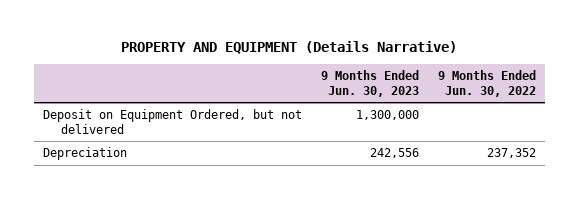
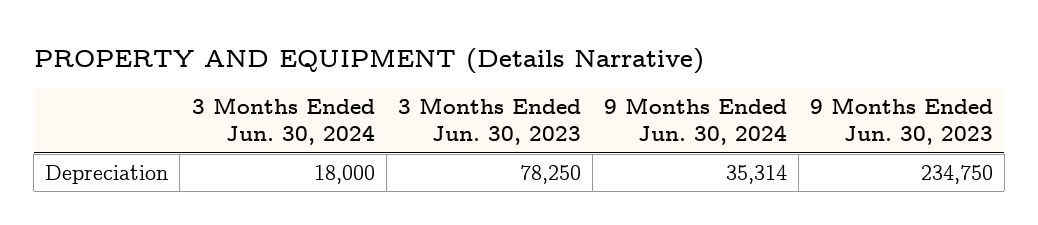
- | 9 Months Ended Jun. 30, 2023 | 9 Months Ended Jun. 30, 2022
+ | 3 Months Ended Jun. 30, 2024 | 3 Months Ended Jun. 30, 2023 | 9 Months Ended Jun. 30, 2024 | 9 Months Ended Jun. 30, 2023
- Deposit on Equipment Ordered, but not delivered | 1,300,000 |
- Depreciation | 242,556 | 237,352
+ Depreciation | 18,000 | 78,250 | 35,314 | 234,750

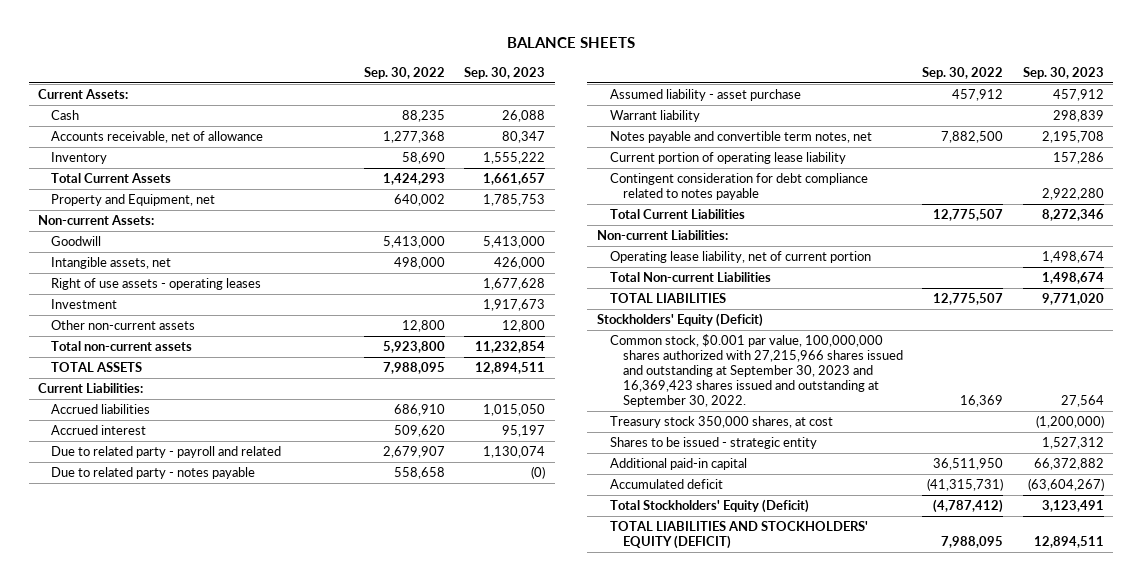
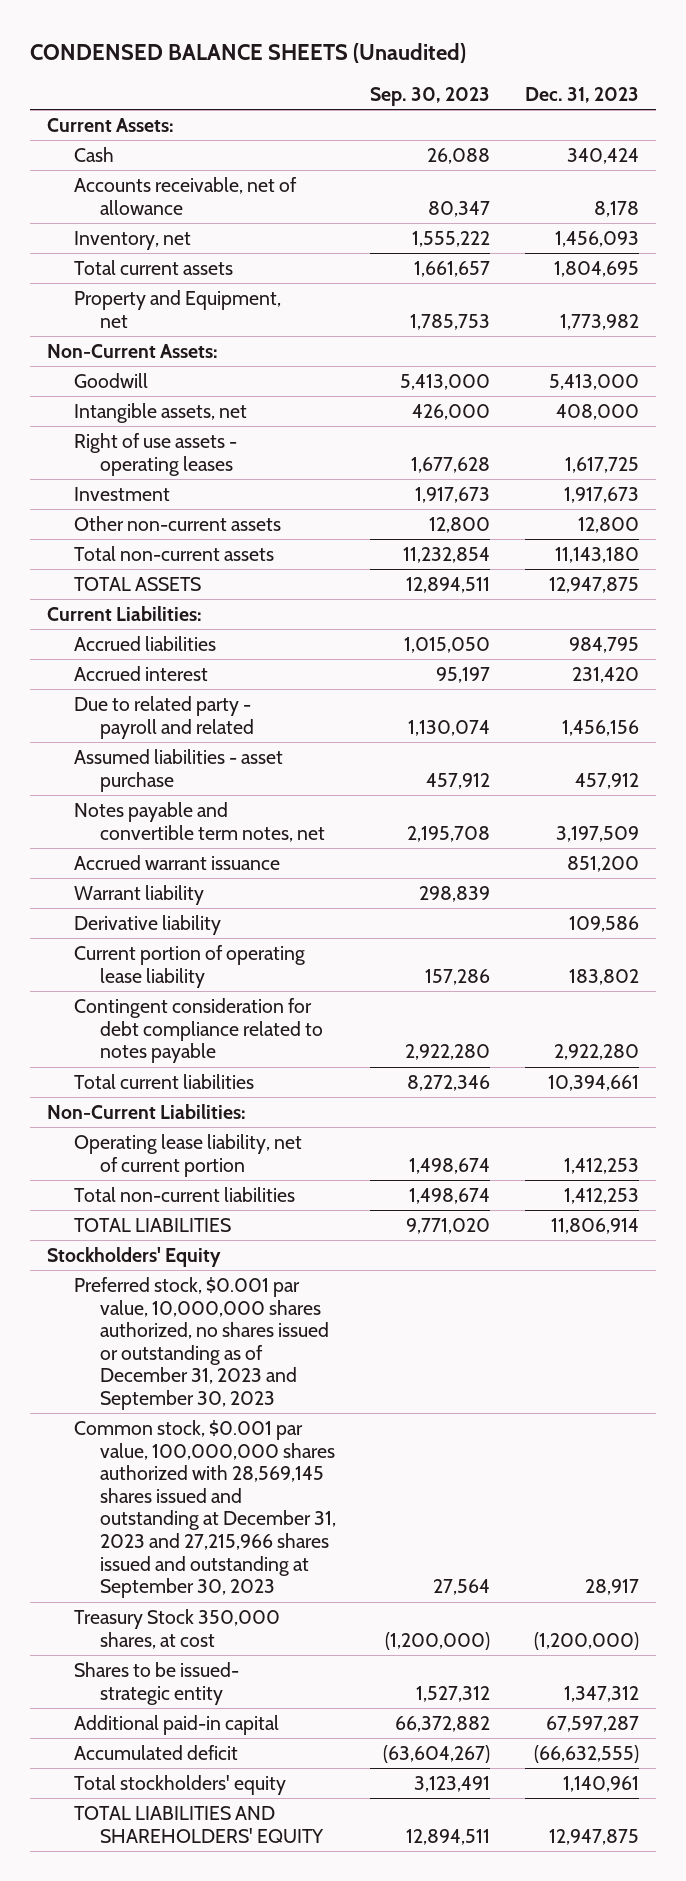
- BALANCE SHEETS
+ CONDENSED BALANCE SHEETS (Unaudited)
- | Sep. 30, 2022 | Sep. 30, 2023
+ | Sep. 30, 2023 | Dec. 31, 2023
- Inventory | 58,690 | 1,555,222
- Total Current Assets | 1,424,293 | 1,661,657
+ Inventory, net | 1,555,222 | 1,456,093
+ Total current assets | 1,661,657 | 1,804,695
- Non-current Assets:
+ Non-Current Assets:
- Due to related party - notes payable | 558,658 | (0)
- Assumed liability - asset purchase | 457,912 | 457,912
+ Assumed liabilities - asset purchase | 457,912 | 457,912
+ Accrued warrant issuance | | 851,200
moved down: Warrant liability | 298,839 |
+ Derivative liability | | 109,586
- Total Current Liabilities | 12,775,507 | 8,272,346
- Non-current Liabilities:
+ Total current liabilities | 8,272,346 | 10,394,661
+ Non-Current Liabilities:
- Total Non-current Liabilities | | 1,498,674
+ Total non-current liabilities | 1,498,674 | 1,412,253
- Stockholders' Equity (Deficit)
- Common stock, $0.001 par value, 100,000,000 shares authorized with 27,215,966 shares issued and outstanding at September 30, 2023 and 16,369,423 shares issued and outstanding at September 30, 2022. | 16,369 | 27,564
- Treasury stock 350,000 shares, at cost | | (1,200,000)
- Shares to be issued - strategic entity | | 1,527,312
+ Stockholders' Equity
+ Preferred stock, $0.001 par value, 10,000,000 shares authorized, no shares issued or outstanding as of December 31, 2023 and September 30, 2023
+ Common stock, $0.001 par value, 100,000,000 shares authorized with 28,569,145 shares issued and outstanding at December 31, 2023 and 27,215,966 shares issued and outstanding at September 30, 2023 | 27,564 | 28,917
+ Treasury Stock 350,000 shares, at cost | (1,200,000) | (1,200,000)
+ Shares to be issued- strategic entity | 1,527,312 | 1,347,312
- Total Stockholders' Equity (Deficit) | (4,787,412) | 3,123,491
- TOTAL LIABILITIES AND STOCKHOLDERS' EQUITY (DEFICIT) | 7,988,095 | 12,894,511
+ Total stockholders' equity | 3,123,491 | 1,140,961
+ TOTAL LIABILITIES AND SHAREHOLDERS' EQUITY | 12,894,511 | 12,947,875

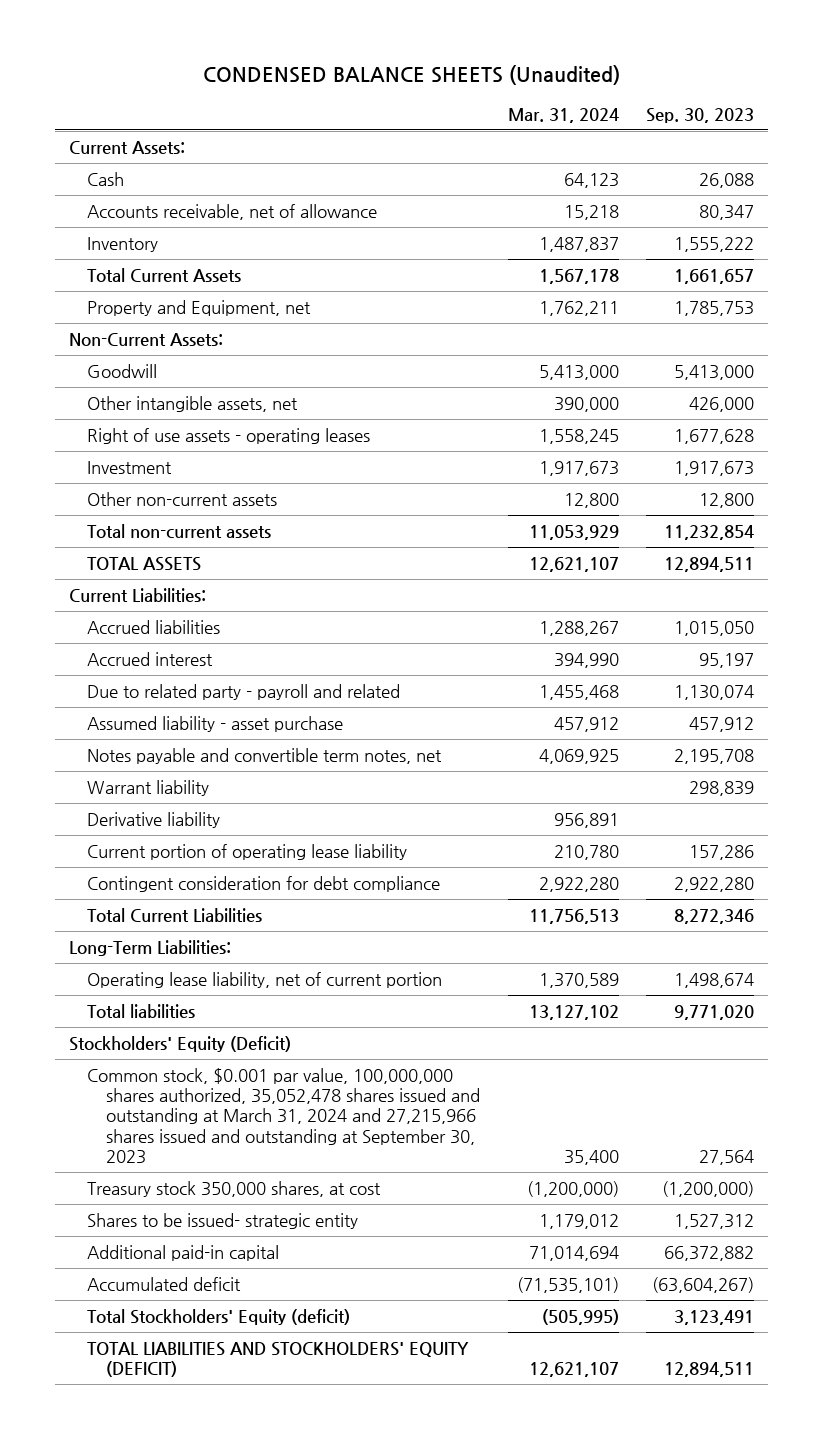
- | Sep. 30, 2023 | Dec. 31, 2023
+ | Mar. 31, 2024 | Sep. 30, 2023
- Inventory, net | 1,555,222 | 1,456,093
- Total current assets | 1,661,657 | 1,804,695
+ Inventory | 1,487,837 | 1,555,222
+ Total Current Assets | 1,567,178 | 1,661,657
- Intangible assets, net | 426,000 | 408,000
+ Other intangible assets, net | 390,000 | 426,000
- Assumed liabilities - asset purchase | 457,912 | 457,912
+ Assumed liability - asset purchase | 457,912 | 457,912
- Accrued warrant issuance | | 851,200
- Contingent consideration for debt compliance related to notes payable | 2,922,280 | 2,922,280
- Total current liabilities | 8,272,346 | 10,394,661
- Non-Current Liabilities:
+ Contingent consideration for debt compliance | 2,922,280 | 2,922,280
+ Total Current Liabilities | 11,756,513 | 8,272,346
+ Long-Term Liabilities:
- Total non-current liabilities | 1,498,674 | 1,412,253
- TOTAL LIABILITIES | 9,771,020 | 11,806,914
- Stockholders' Equity
- Preferred stock, $0.001 par value, 10,000,000 shares authorized, no shares issued or outstanding as of December 31, 2023 and September 30, 2023
- Common stock, $0.001 par value, 100,000,000 shares authorized with 28,569,145 shares issued and outstanding at December 31, 2023 and 27,215,966 shares issued and outstanding at September 30, 2023 | 27,564 | 28,917
- Treasury Stock 350,000 shares, at cost | (1,200,000) | (1,200,000)
+ Total liabilities | 13,127,102 | 9,771,020
+ Stockholders' Equity (Deficit)
+ Common stock, $0.001 par value, 100,000,000 shares authorized, 35,052,478 shares issued and outstanding at March 31, 2024 and 27,215,966 shares issued and outstanding at September 30, 2023 | 35,400 | 27,564
+ Treasury stock 350,000 shares, at cost | (1,200,000) | (1,200,000)
- Total stockholders' equity | 3,123,491 | 1,140,961
- TOTAL LIABILITIES AND SHAREHOLDERS' EQUITY | 12,894,511 | 12,947,875
+ Total Stockholders' Equity (deficit) | (505,995) | 3,123,491
+ TOTAL LIABILITIES AND STOCKHOLDERS' EQUITY (DEFICIT) | 12,621,107 | 12,894,511

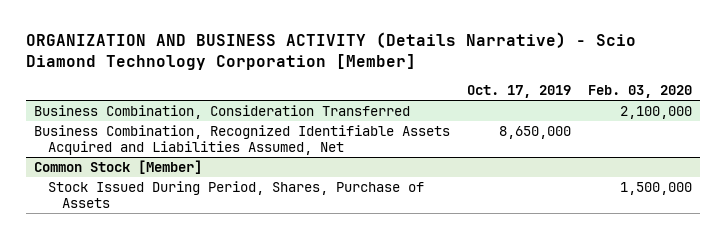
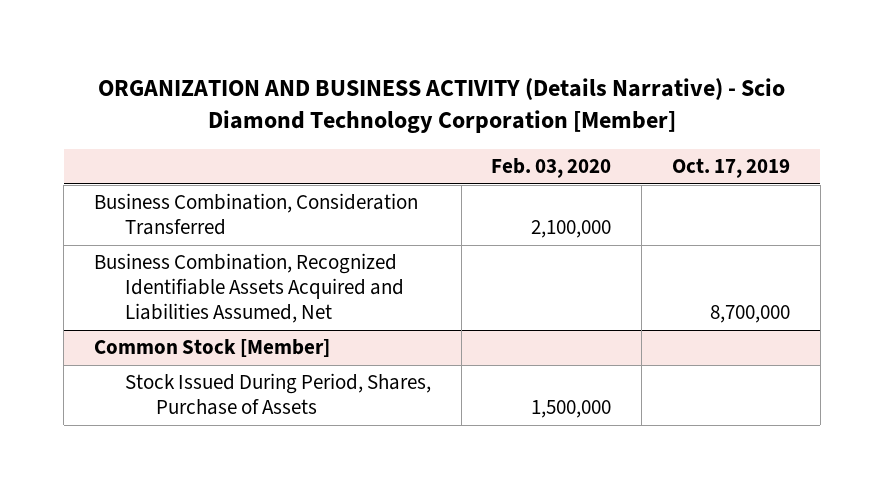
- | Oct. 17, 2019 | Feb. 03, 2020
+ | Feb. 03, 2020 | Oct. 17, 2019
- Business Combination, Recognized Identifiable Assets Acquired and Liabilities Assumed, Net | 8,650,000 |
+ Business Combination, Recognized Identifiable Assets Acquired and Liabilities Assumed, Net | | 8,700,000

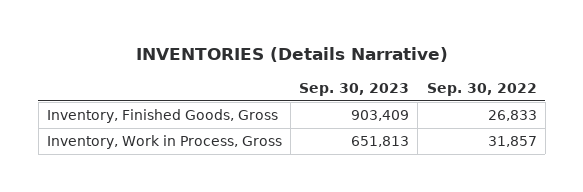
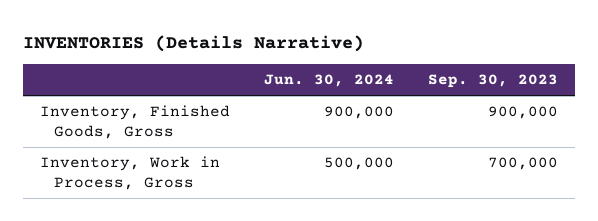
- | Sep. 30, 2023 | Sep. 30, 2022
+ | Jun. 30, 2024 | Sep. 30, 2023
- Inventory, Finished Goods, Gross | 903,409 | 26,833
- Inventory, Work in Process, Gross | 651,813 | 31,857
+ Inventory, Finished Goods, Gross | 900,000 | 900,000
+ Inventory, Work in Process, Gross | 500,000 | 700,000

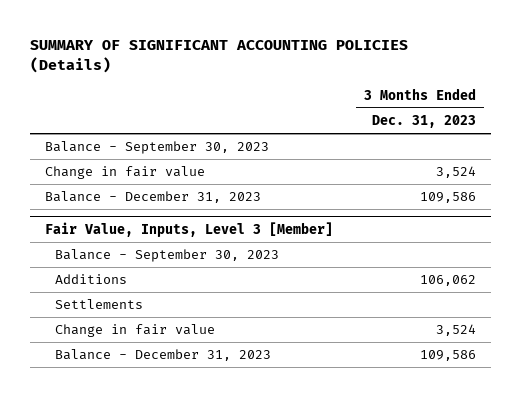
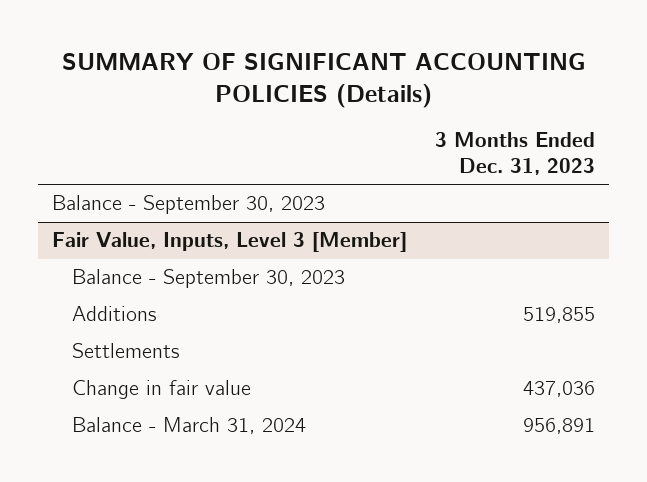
- Change in fair value | 3,524
- Balance - December 31, 2023 | 109,586
@ Fair Value, Inputs, Level 3 [Member]
- Additions | 106,062
+ Additions | 519,855
- Change in fair value | 3,524
- Balance - December 31, 2023 | 109,586
+ Change in fair value | 437,036
+ Balance - March 31, 2024 | 956,891

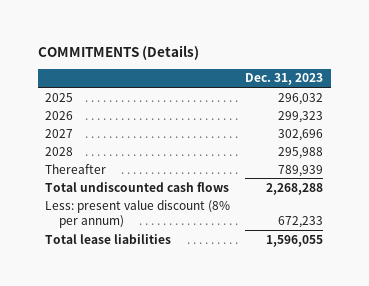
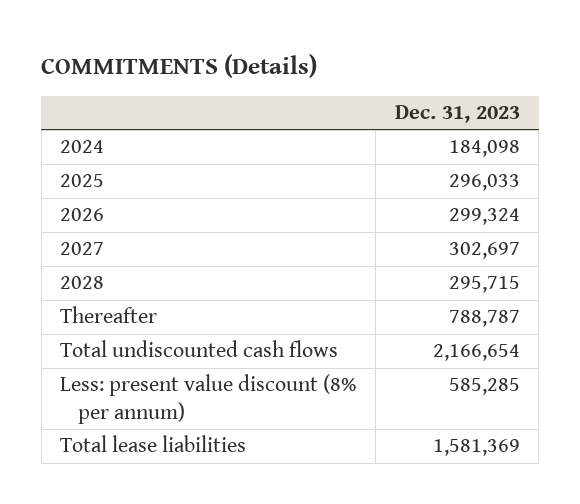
- 2025 | 296,032
- 2026 | 299,323
- 2027 | 302,696
- 2028 | 295,988
- Thereafter | 789,939
- Total undiscounted cash flows | 2,268,288
- Less: present value discount (8% per annum) | 672,233
- Total lease liabilities | 1,596,055
+ 2024 | 184,098
+ 2025 | 296,033
+ 2026 | 299,324
+ 2027 | 302,697
+ 2028 | 295,715
+ Thereafter | 788,787
+ Total undiscounted cash flows | 2,166,654
+ Less: present value discount (8% per annum) | 585,285
+ Total lease liabilities | 1,581,369

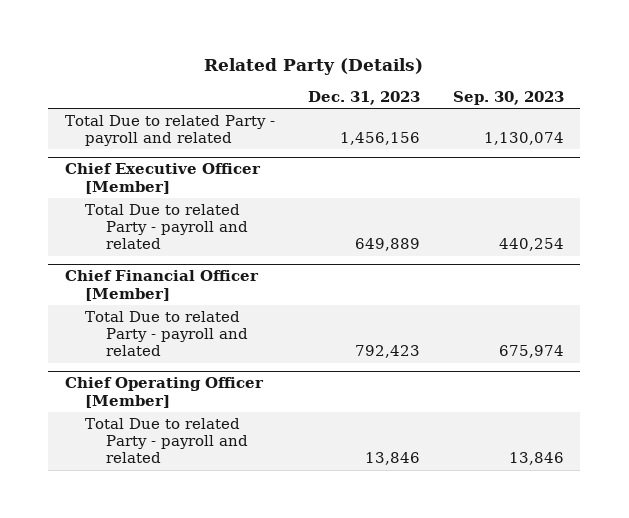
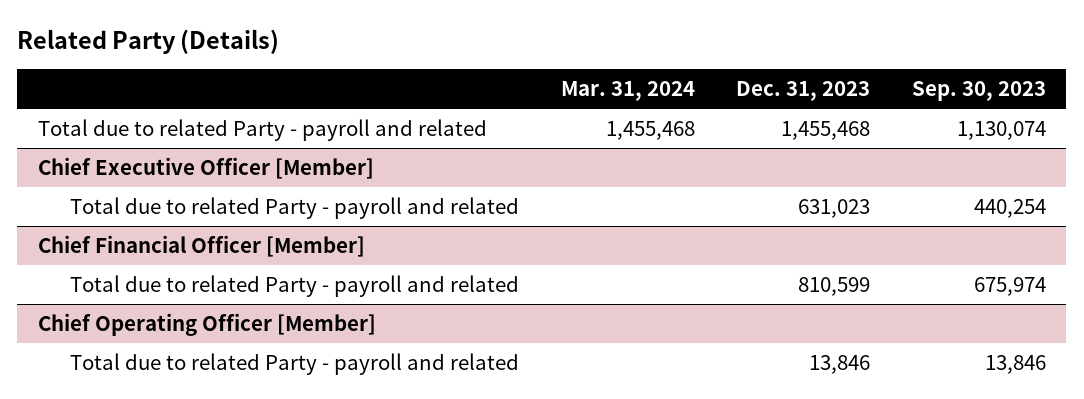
- | Dec. 31, 2023 | Sep. 30, 2023
+ | Mar. 31, 2024 | Dec. 31, 2023 | Sep. 30, 2023
- Total Due to related Party - payroll and related | 1,456,156 | 1,130,074
+ Total due to related Party - payroll and related | 1,455,468 | 1,455,468 | 1,130,074
@ Chief Executive Officer [Member]
- Total Due to related Party - payroll and related | 649,889 | 440,254
+ Total due to related Party - payroll and related | | 631,023 | 440,254
@ Chief Financial Officer [Member]
- Total Due to related Party - payroll and related | 792,423 | 675,974
+ Total due to related Party - payroll and related | | 810,599 | 675,974
@ Chief Operating Officer [Member]
- Total Due to related Party - payroll and related | 13,846 | 13,846
+ Total due to related Party - payroll and related | | 13,846 | 13,846

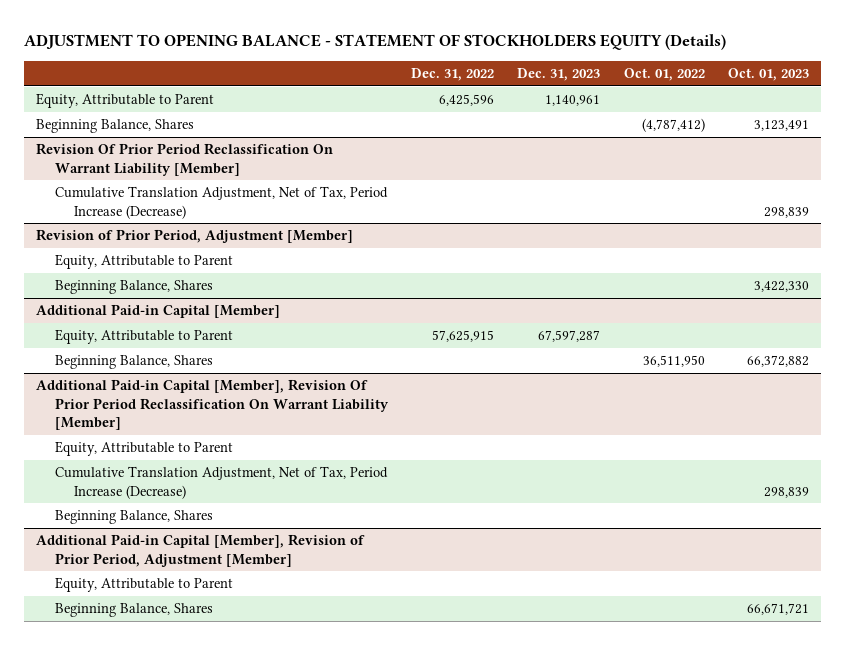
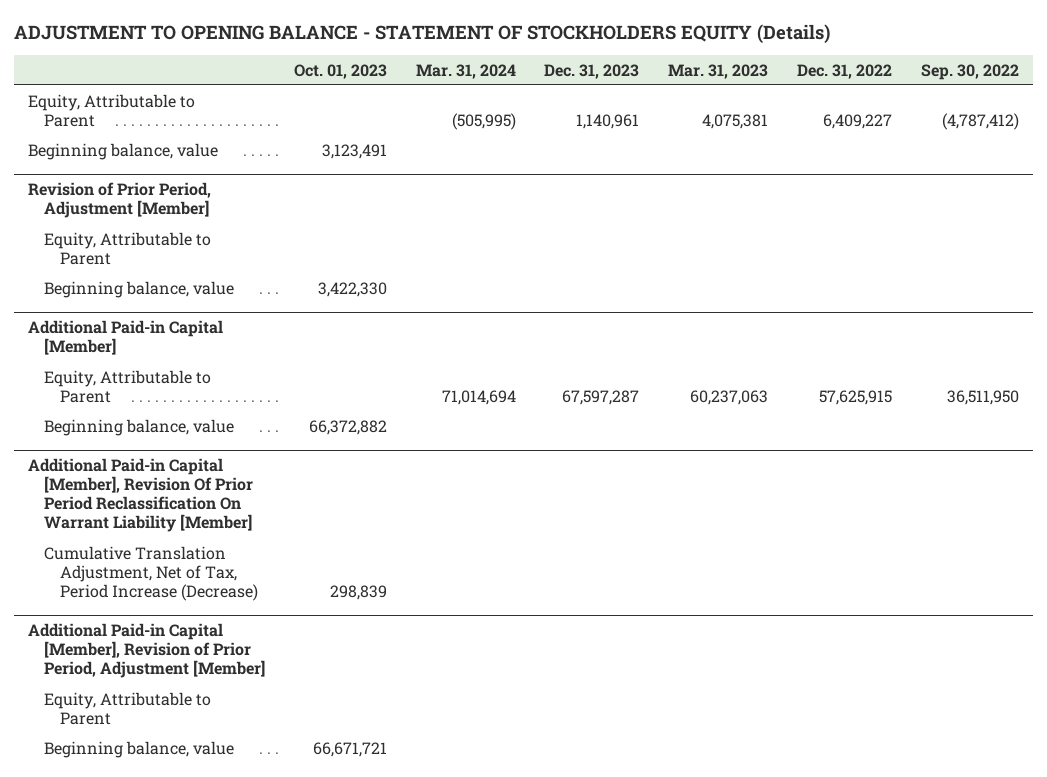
- | Dec. 31, 2022 | Dec. 31, 2023 | Oct. 01, 2022 | Oct. 01, 2023
+ | Oct. 01, 2023 | Mar. 31, 2024 | Dec. 31, 2023 | Mar. 31, 2023 | Dec. 31, 2022 | Sep. 30, 2022
- Equity, Attributable to Parent | 6,425,596 | 1,140,961 | |
- Beginning Balance, Shares | | | (4,787,412) | 3,123,491
- Revision Of Prior Period Reclassification On Warrant Liability [Member]
- Cumulative Translation Adjustment, Net of Tax, Period Increase (Decrease) | | | | 298,839
+ Equity, Attributable to Parent | | (505,995) | 1,140,961 | 4,075,381 | 6,409,227 | (4,787,412)
+ Beginning balance, value | 3,123,491 | | | | |
@ Revision of Prior Period, Adjustment [Member]
- Beginning Balance, Shares | | | | 3,422,330
+ Beginning balance, value | 3,422,330 | | | | |
@ Additional Paid-in Capital [Member]
- Beginning Balance, Shares | | | 36,511,950 | 66,372,882
+ Beginning balance, value | 66,372,882 | | | | |
@ Additional Paid-in Capital [Member], Revision Of Prior Period Reclassification On Warrant Liability [Member]
- Equity, Attributable to Parent
- Beginning Balance, Shares
@ Additional Paid-in Capital [Member], Revision of Prior Period, Adjustment [Member]
- Beginning Balance, Shares | | | | 66,671,721
+ Beginning balance, value | 66,671,721 | | | | |

